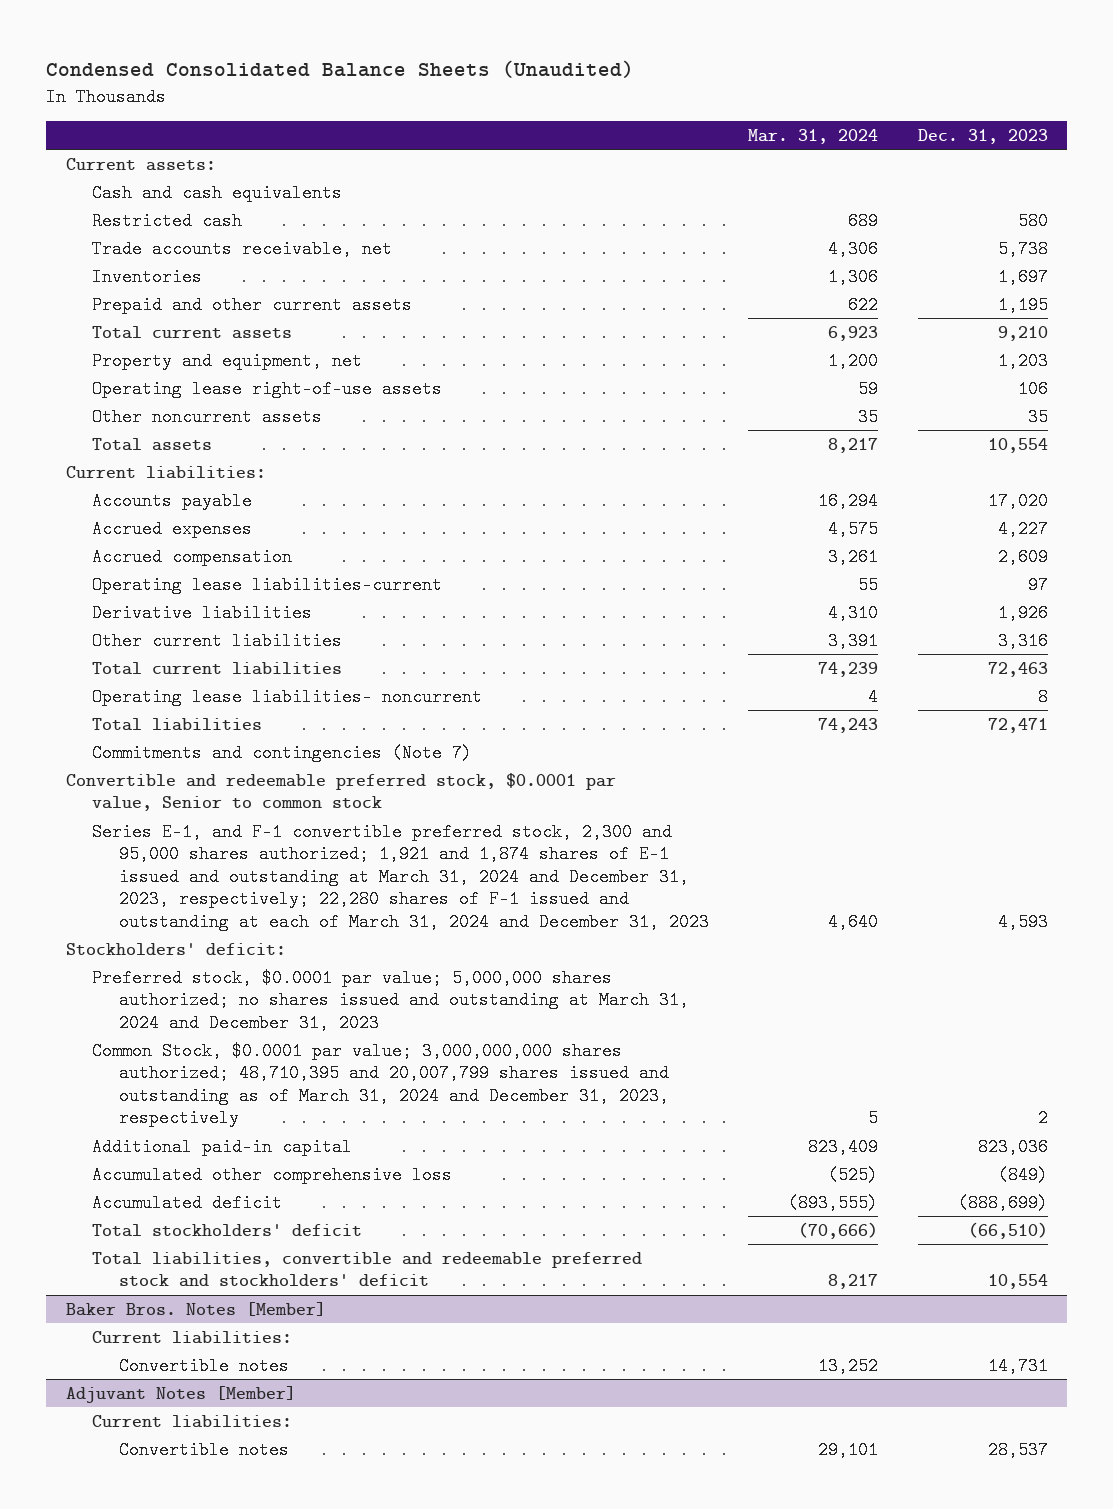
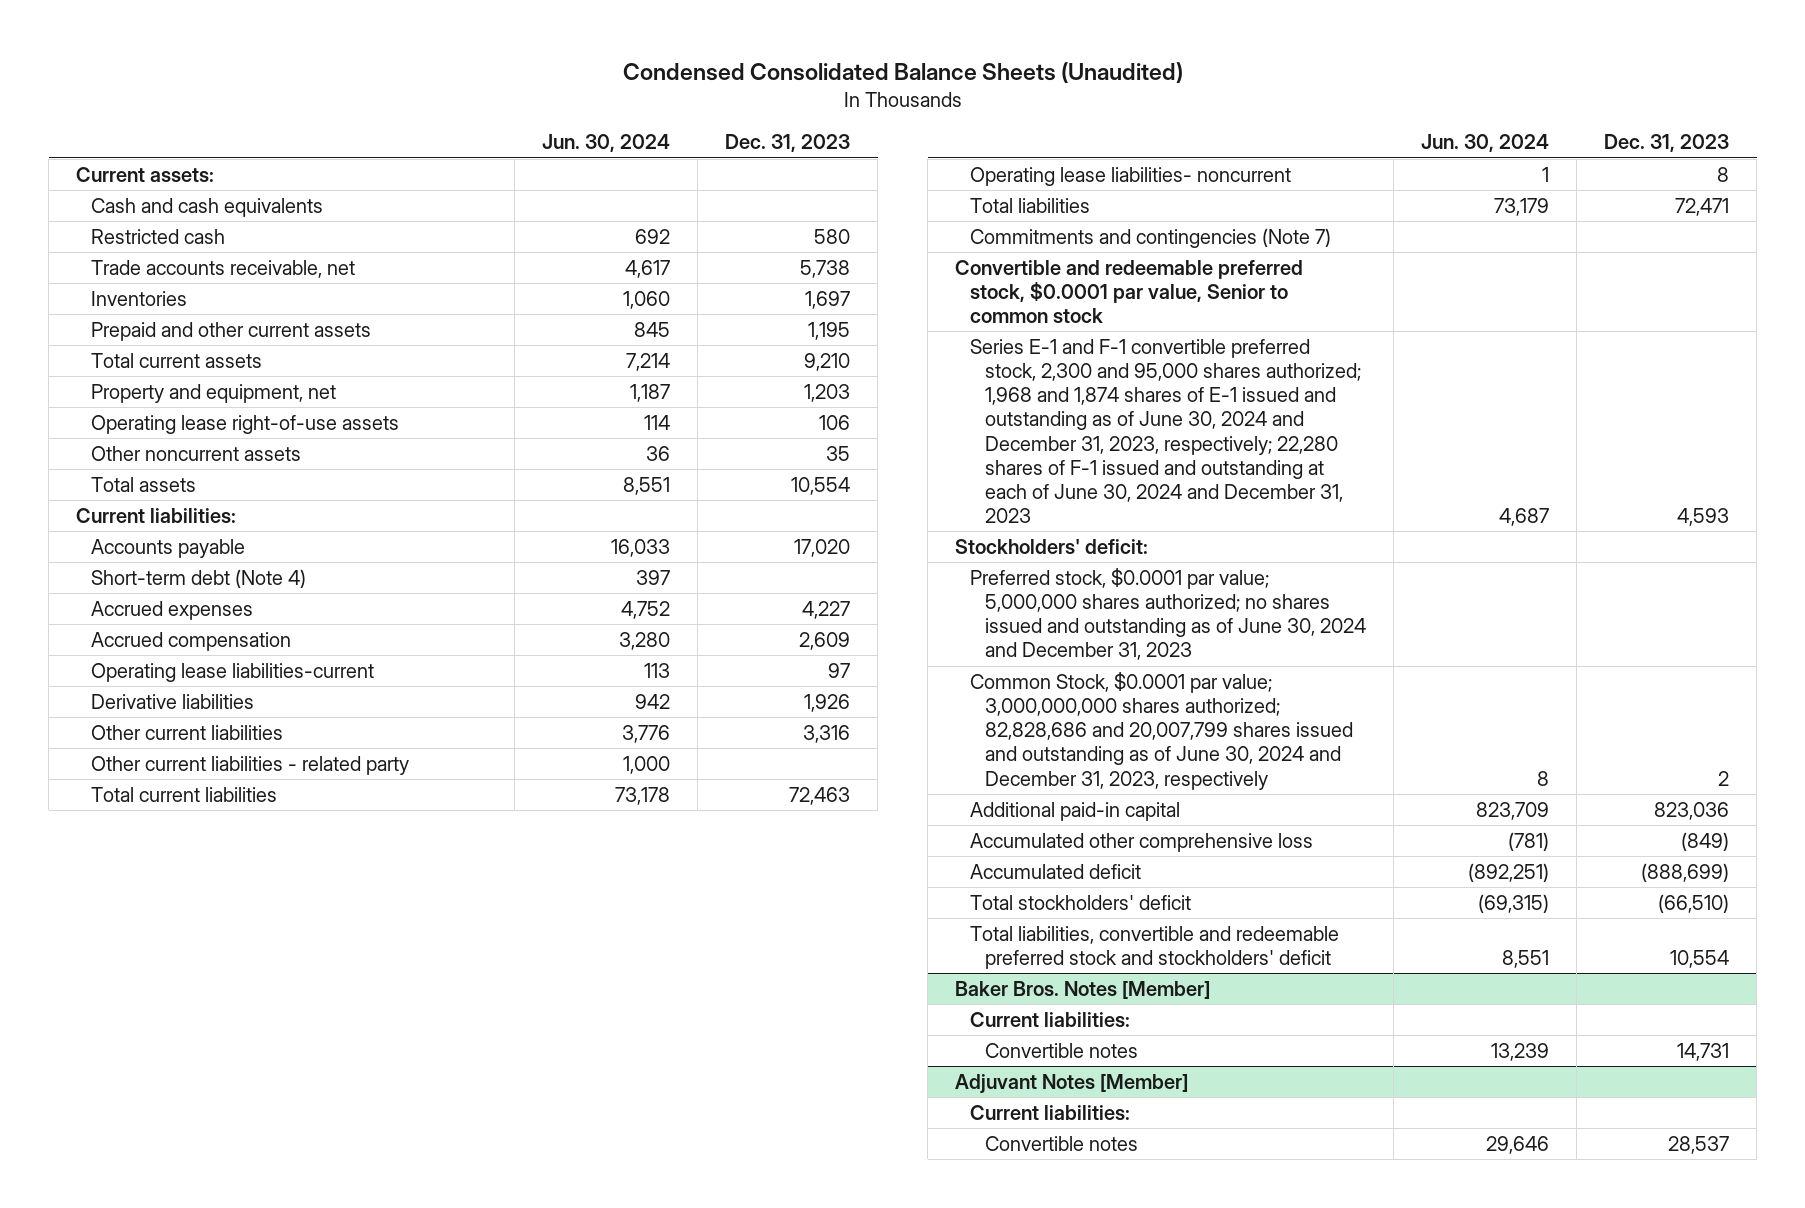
- | Mar. 31, 2024 | Dec. 31, 2023
+ | Jun. 30, 2024 | Dec. 31, 2023
+ Short-term debt (Note 4) | 397 |
+ Other current liabilities - related party | 1,000 |
- Series E-1, and F-1 convertible preferred stock, 2,300 and 95,000 shares authorized; 1,921 and 1,874 shares of E-1 issued and outstanding at March 31, 2024 and December 31, 2023, respectively; 22,280 shares of F-1 issued and outstanding at each of March 31, 2024 and December 31, 2023 | 4,640 | 4,593
+ Series E-1 and F-1 convertible preferred stock, 2,300 and 95,000 shares authorized; 1,968 and 1,874 shares of E-1 issued and outstanding as of June 30, 2024 and December 31, 2023, respectively; 22,280 shares of F-1 issued and outstanding at each of June 30, 2024 and December 31, 2023 | 4,687 | 4,593
- Preferred stock, $0.0001 par value; 5,000,000 shares authorized; no shares issued and outstanding at March 31, 2024 and December 31, 2023
- Common Stock, $0.0001 par value; 3,000,000,000 shares authorized; 48,710,395 and 20,007,799 shares issued and outstanding as of March 31, 2024 and December 31, 2023, respectively | 5 | 2
+ Preferred stock, $0.0001 par value; 5,000,000 shares authorized; no shares issued and outstanding as of June 30, 2024 and December 31, 2023
+ Common Stock, $0.0001 par value; 3,000,000,000 shares authorized; 82,828,686 and 20,007,799 shares issued and outstanding as of June 30, 2024 and December 31, 2023, respectively | 8 | 2

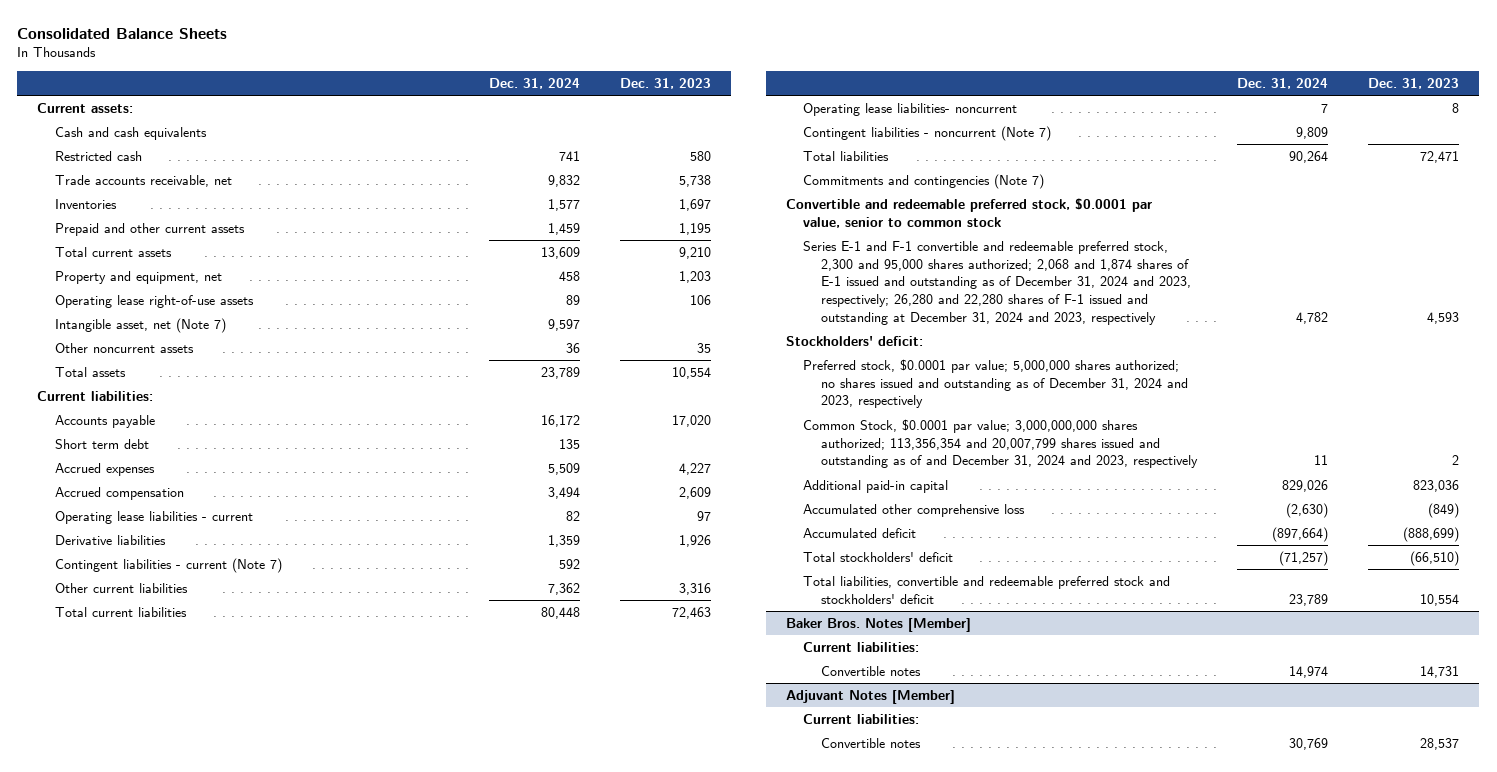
- Condensed Consolidated Balance Sheets (Unaudited)
+ Consolidated Balance Sheets
- | Jun. 30, 2024 | Dec. 31, 2023
+ | Dec. 31, 2024 | Dec. 31, 2023
+ Intangible asset, net (Note 7) | 9,597 |
- Short-term debt (Note 4) | 397 |
+ Short term debt | 135 |
- Operating lease liabilities-current | 113 | 97
+ Operating lease liabilities - current | 82 | 97
+ Contingent liabilities - current (Note 7) | 592 |
- Other current liabilities - related party | 1,000 |
+ Contingent liabilities - noncurrent (Note 7) | 9,809 |
- Convertible and redeemable preferred stock, $0.0001 par value, Senior to common stock
- Series E-1 and F-1 convertible preferred stock, 2,300 and 95,000 shares authorized; 1,968 and 1,874 shares of E-1 issued and outstanding as of June 30, 2024 and December 31, 2023, respectively; 22,280 shares of F-1 issued and outstanding at each of June 30, 2024 and December 31, 2023 | 4,687 | 4,593
+ Convertible and redeemable preferred stock, $0.0001 par value, senior to common stock
+ Series E-1 and F-1 convertible and redeemable preferred stock, 2,300 and 95,000 shares authorized; 2,068 and 1,874 shares of E-1 issued and outstanding as of December 31, 2024 and 2023, respectively; 26,280 and 22,280 shares of F-1 issued and outstanding at December 31, 2024 and 2023, respectively | 4,782 | 4,593
- Preferred stock, $0.0001 par value; 5,000,000 shares authorized; no shares issued and outstanding as of June 30, 2024 and December 31, 2023
- Common Stock, $0.0001 par value; 3,000,000,000 shares authorized; 82,828,686 and 20,007,799 shares issued and outstanding as of June 30, 2024 and December 31, 2023, respectively | 8 | 2
+ Preferred stock, $0.0001 par value; 5,000,000 shares authorized; no shares issued and outstanding as of December 31, 2024 and 2023, respectively
+ Common Stock, $0.0001 par value; 3,000,000,000 shares authorized; 113,356,354 and 20,007,799 shares issued and outstanding as of and December 31, 2024 and 2023, respectively | 11 | 2

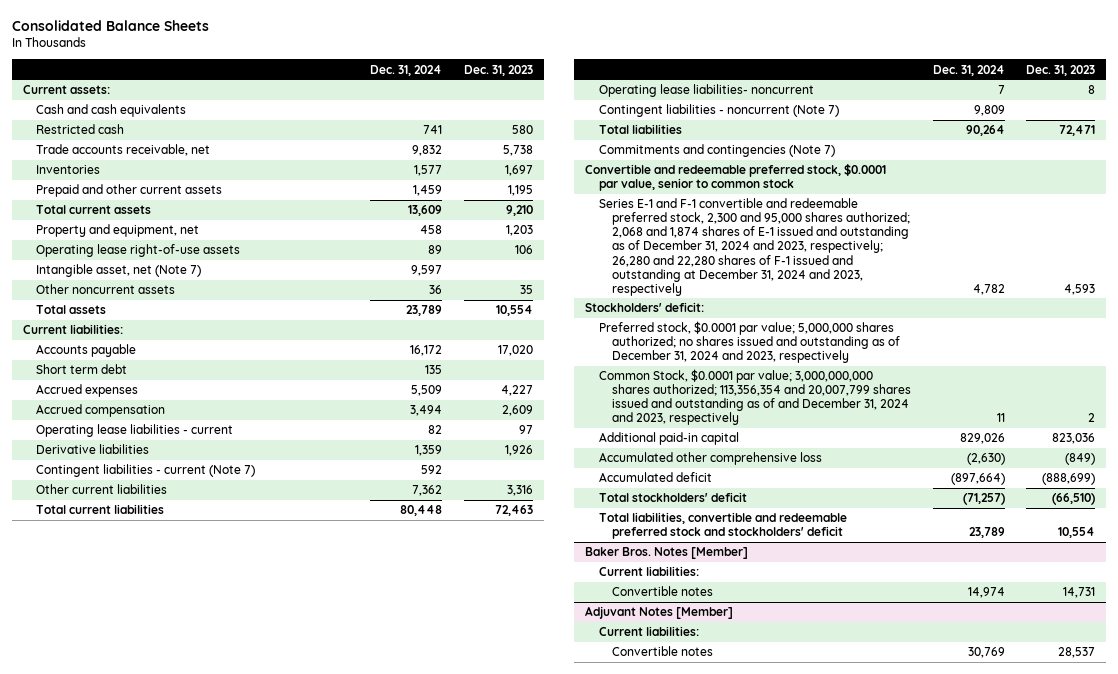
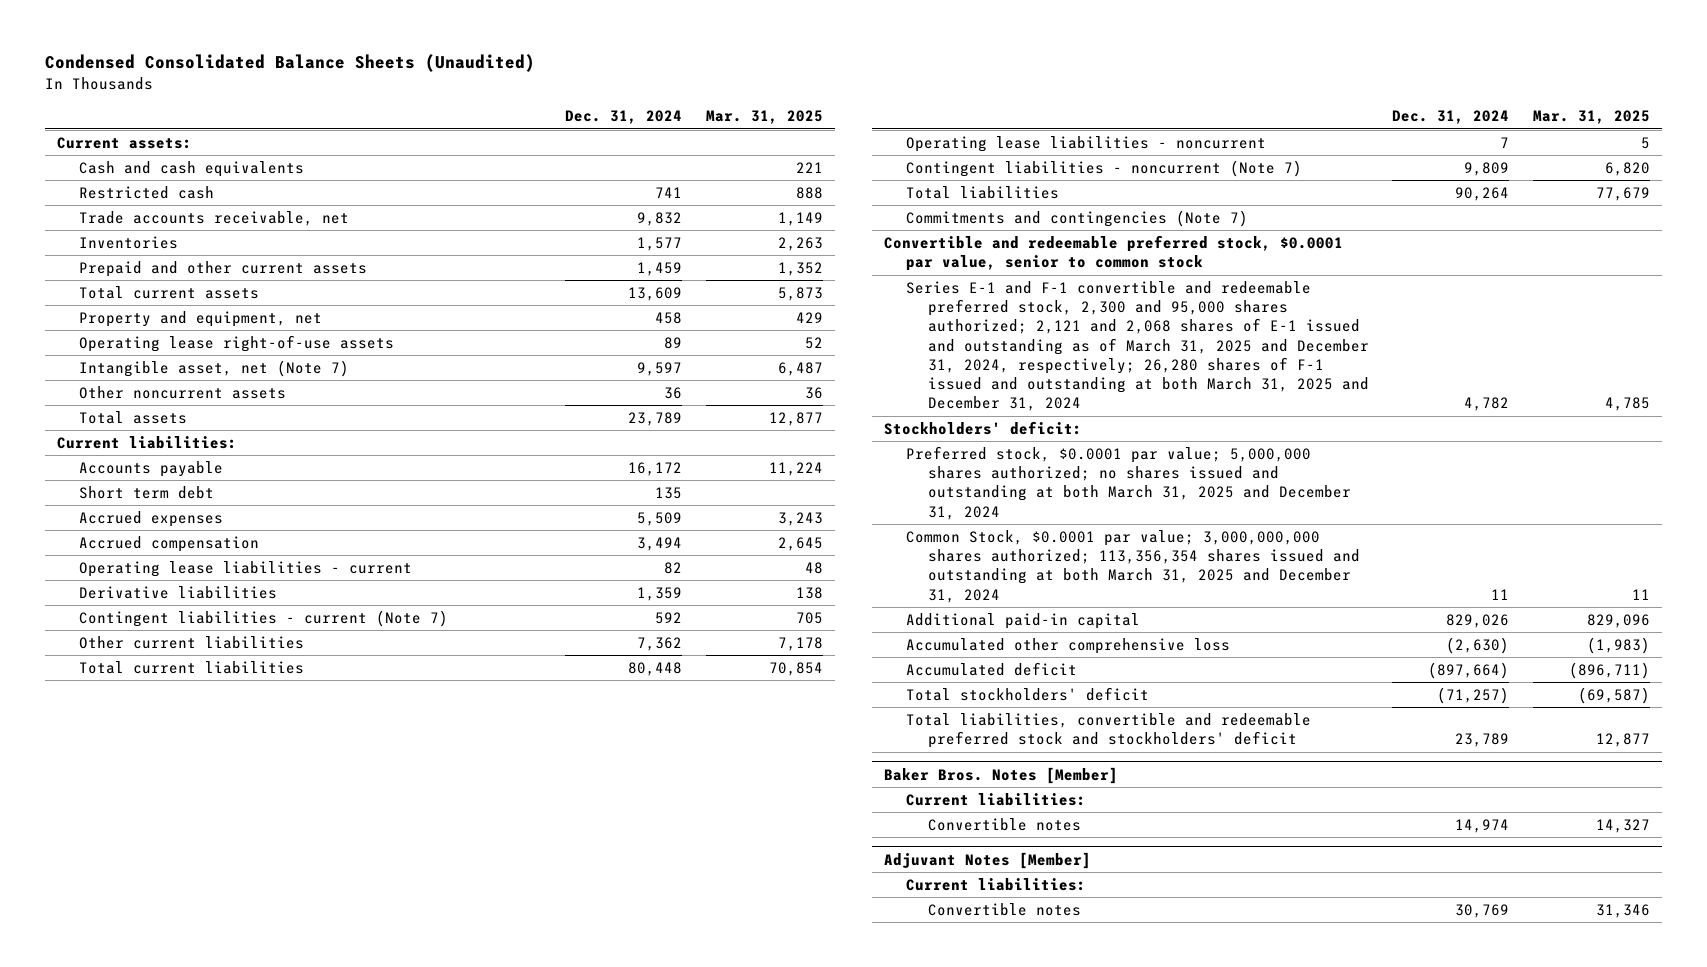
- Consolidated Balance Sheets
+ Condensed Consolidated Balance Sheets (Unaudited)
- | Dec. 31, 2024 | Dec. 31, 2023
+ | Dec. 31, 2024 | Mar. 31, 2025
- Operating lease liabilities- noncurrent | 7 | 8
+ Operating lease liabilities - noncurrent | 7 | 5
- Series E-1 and F-1 convertible and redeemable preferred stock, 2,300 and 95,000 shares authorized; 2,068 and 1,874 shares of E-1 issued and outstanding as of December 31, 2024 and 2023, respectively; 26,280 and 22,280 shares of F-1 issued and outstanding at December 31, 2024 and 2023, respectively | 4,782 | 4,593
+ Series E-1 and F-1 convertible and redeemable preferred stock, 2,300 and 95,000 shares authorized; 2,121 and 2,068 shares of E-1 issued and outstanding as of March 31, 2025 and December 31, 2024, respectively; 26,280 shares of F-1 issued and outstanding at both March 31, 2025 and December 31, 2024 | 4,782 | 4,785
- Preferred stock, $0.0001 par value; 5,000,000 shares authorized; no shares issued and outstanding as of December 31, 2024 and 2023, respectively
- Common Stock, $0.0001 par value; 3,000,000,000 shares authorized; 113,356,354 and 20,007,799 shares issued and outstanding as of and December 31, 2024 and 2023, respectively | 11 | 2
+ Preferred stock, $0.0001 par value; 5,000,000 shares authorized; no shares issued and outstanding at both March 31, 2025 and December 31, 2024
+ Common Stock, $0.0001 par value; 3,000,000,000 shares authorized; 113,356,354 shares issued and outstanding at both March 31, 2025 and December 31, 2024 | 11 | 11

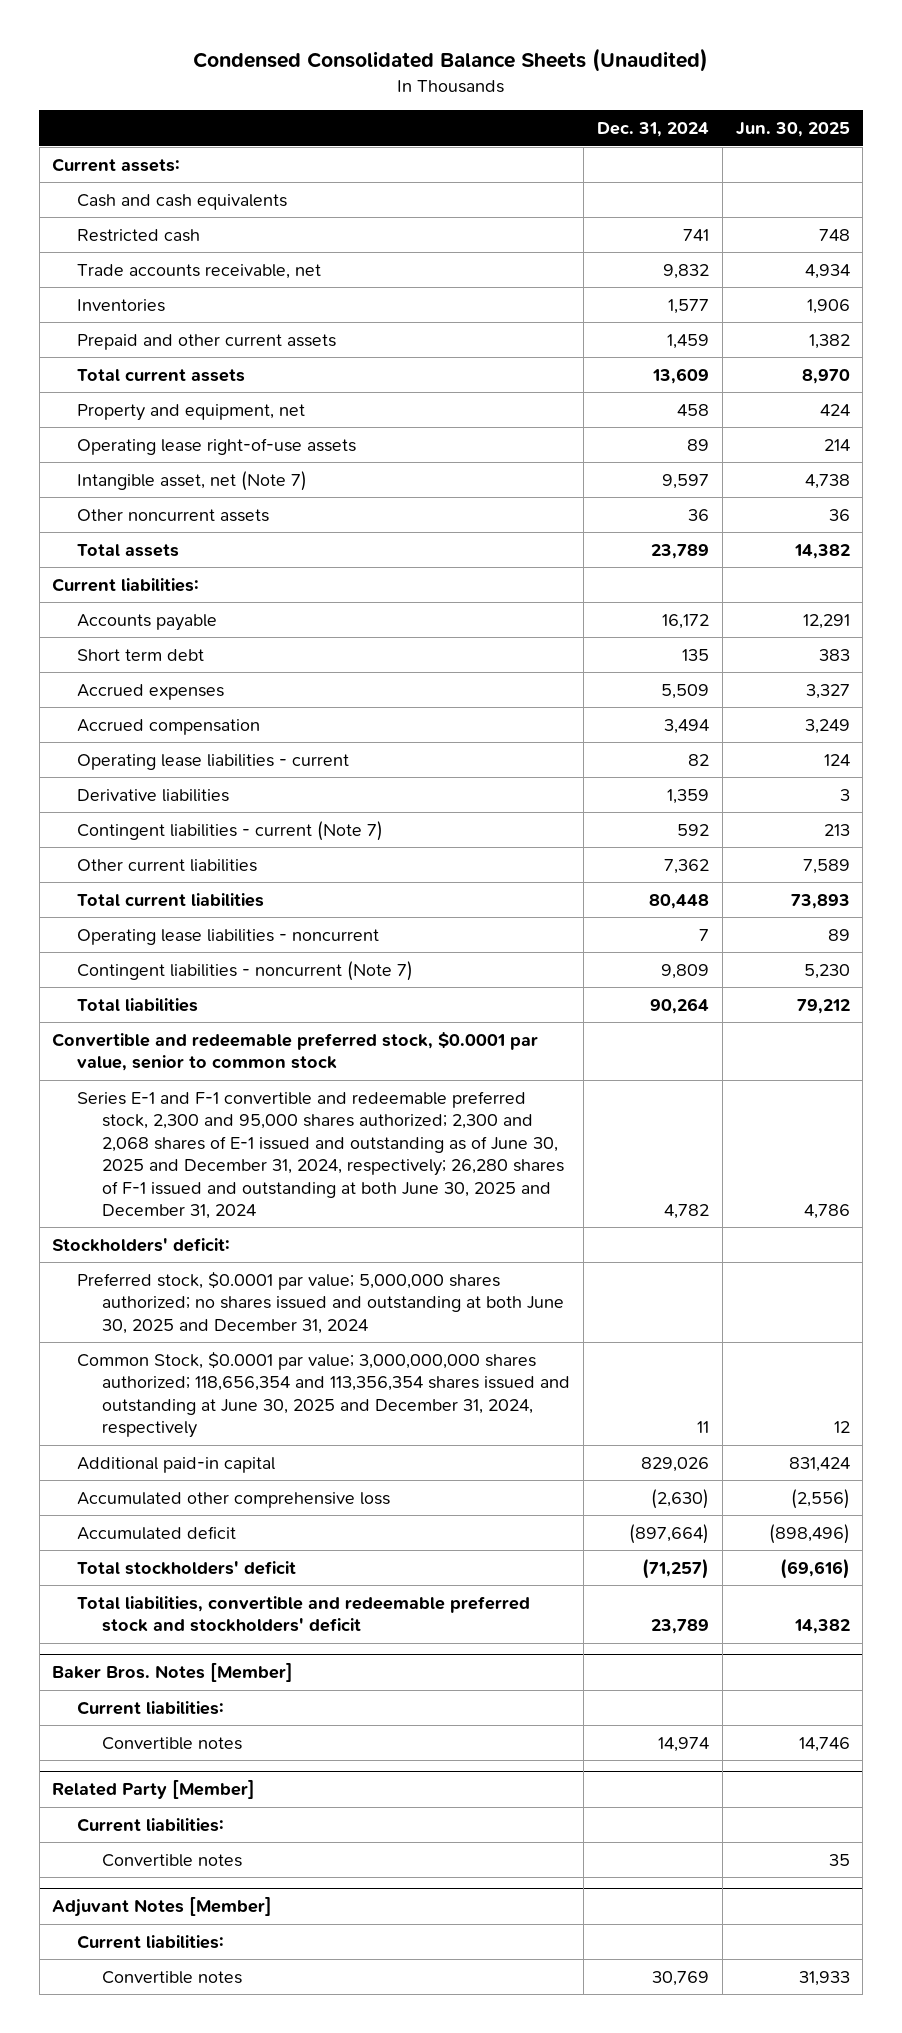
- | Dec. 31, 2024 | Mar. 31, 2025
+ | Dec. 31, 2024 | Jun. 30, 2025
- Commitments and contingencies (Note 7)
- Series E-1 and F-1 convertible and redeemable preferred stock, 2,300 and 95,000 shares authorized; 2,121 and 2,068 shares of E-1 issued and outstanding as of March 31, 2025 and December 31, 2024, respectively; 26,280 shares of F-1 issued and outstanding at both March 31, 2025 and December 31, 2024 | 4,782 | 4,785
+ Series E-1 and F-1 convertible and redeemable preferred stock, 2,300 and 95,000 shares authorized; 2,300 and 2,068 shares of E-1 issued and outstanding as of June 30, 2025 and December 31, 2024, respectively; 26,280 shares of F-1 issued and outstanding at both June 30, 2025 and December 31, 2024 | 4,782 | 4,786
- Preferred stock, $0.0001 par value; 5,000,000 shares authorized; no shares issued and outstanding at both March 31, 2025 and December 31, 2024
- Common Stock, $0.0001 par value; 3,000,000,000 shares authorized; 113,356,354 shares issued and outstanding at both March 31, 2025 and December 31, 2024 | 11 | 11
+ Preferred stock, $0.0001 par value; 5,000,000 shares authorized; no shares issued and outstanding at both June 30, 2025 and December 31, 2024
+ Common Stock, $0.0001 par value; 3,000,000,000 shares authorized; 118,656,354 and 113,356,354 shares issued and outstanding at June 30, 2025 and December 31, 2024, respectively | 11 | 12
+ Related Party [Member]
+ Current liabilities:
+ Convertible notes | | 35

